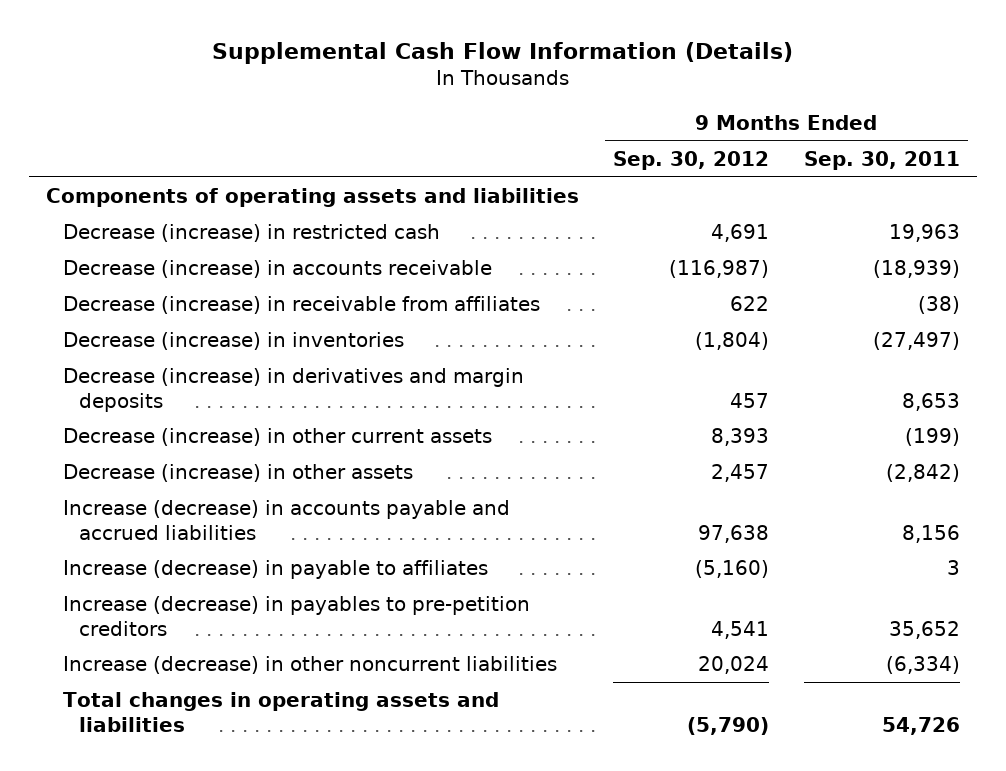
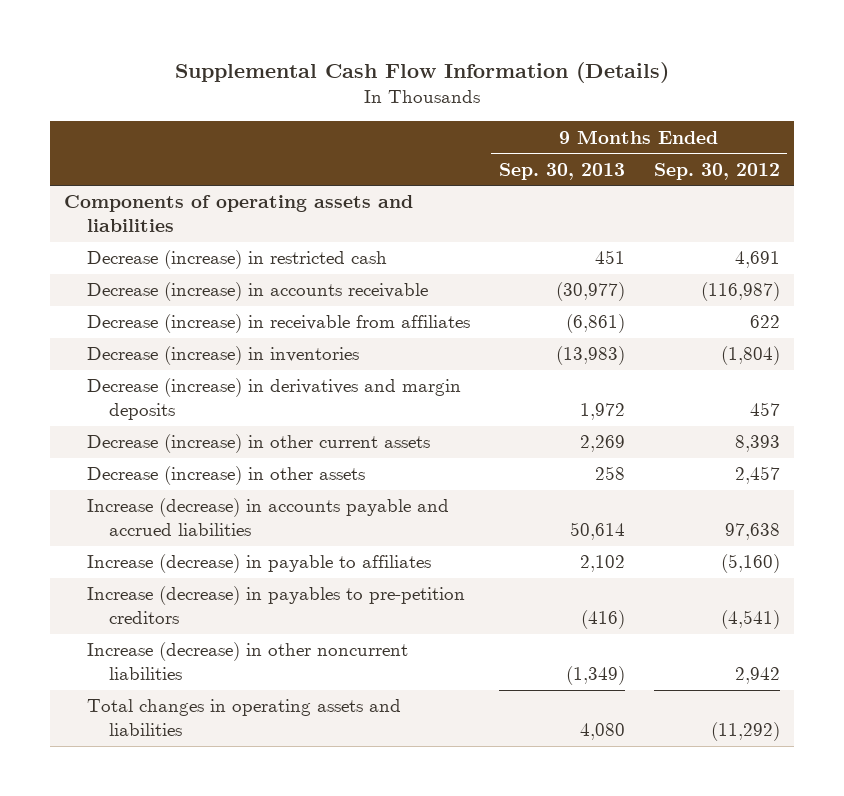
- | 9 Months Ended Sep. 30, 2012 | 9 Months Ended Sep. 30, 2011
+ | 9 Months Ended Sep. 30, 2013 | 9 Months Ended Sep. 30, 2012
- Increase (decrease) in payables to pre-petition creditors | 4,541 | 35,652
- Increase (decrease) in other noncurrent liabilities | 20,024 | (6,334)
- Total changes in operating assets and liabilities | (5,790) | 54,726
+ Increase (decrease) in payables to pre-petition creditors | (416) | (4,541)
+ Increase (decrease) in other noncurrent liabilities | (1,349) | 2,942
+ Total changes in operating assets and liabilities | 4,080 | (11,292)

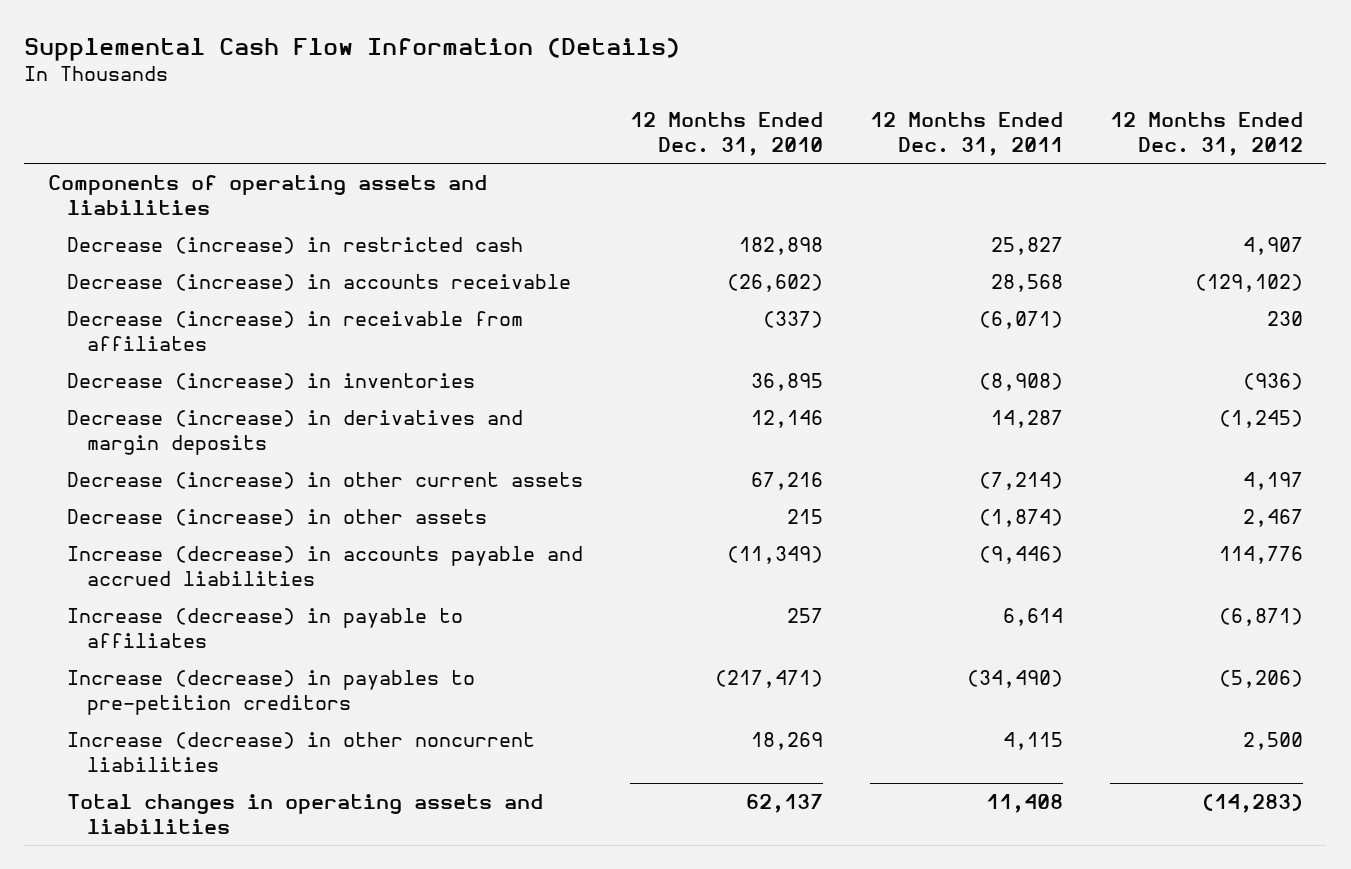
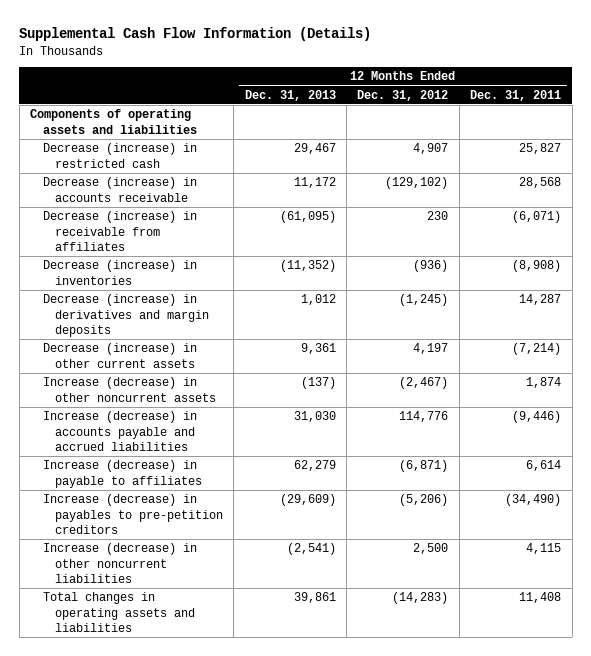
- | 12 Months Ended Dec. 31, 2010 | 12 Months Ended Dec. 31, 2011 | 12 Months Ended Dec. 31, 2012
+ | 12 Months Ended Dec. 31, 2013 | 12 Months Ended Dec. 31, 2012 | 12 Months Ended Dec. 31, 2011
- Decrease (increase) in other assets | 215 | (1,874) | 2,467
+ Increase (decrease) in other noncurrent assets | (137) | (2,467) | 1,874

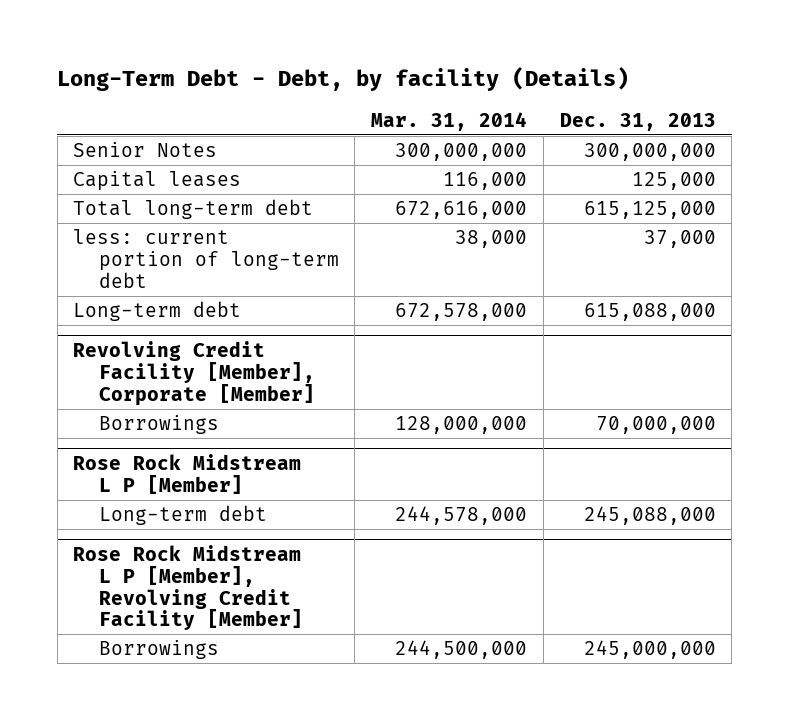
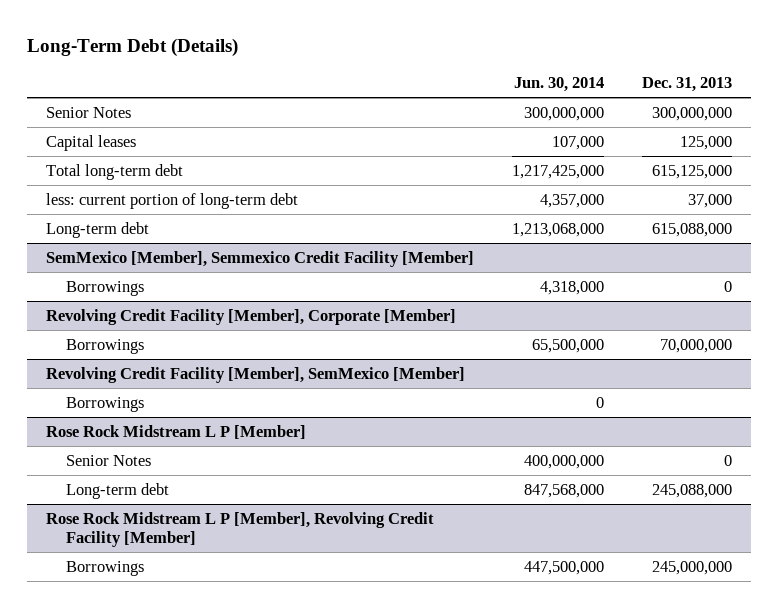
- Long-Term Debt - Debt, by facility (Details)
+ Long-Term Debt (Details)
- | Mar. 31, 2014 | Dec. 31, 2013
+ | Jun. 30, 2014 | Dec. 31, 2013
+ SemMexico [Member], Semmexico Credit Facility [Member]
+ Borrowings | 4,318,000 | 0
+ Revolving Credit Facility [Member], SemMexico [Member]
+ Borrowings | 0 |
@ Rose Rock Midstream L P [Member]
+ Senior Notes | 400,000,000 | 0

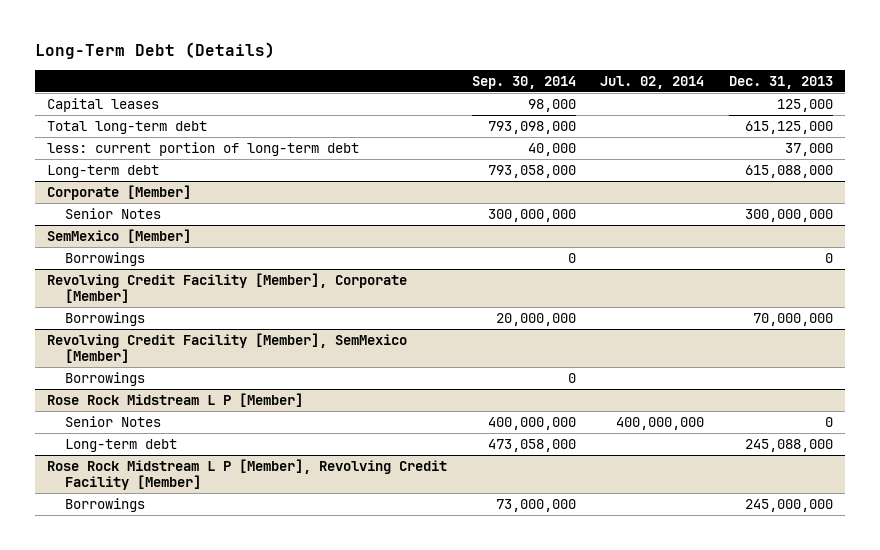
- | Jun. 30, 2014 | Dec. 31, 2013
+ | Sep. 30, 2014 | Jul. 02, 2014 | Dec. 31, 2013
- Senior Notes | 300,000,000 | 300,000,000
- SemMexico [Member], Semmexico Credit Facility [Member]
+ Corporate [Member]
+ Senior Notes | 300,000,000 | | 300,000,000
+ SemMexico [Member]

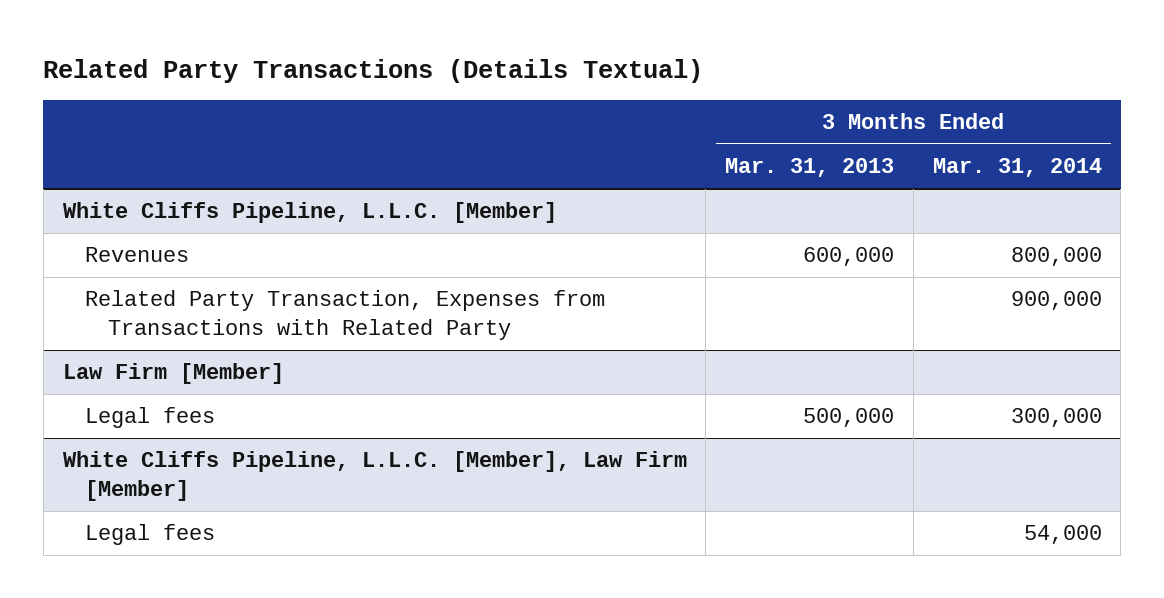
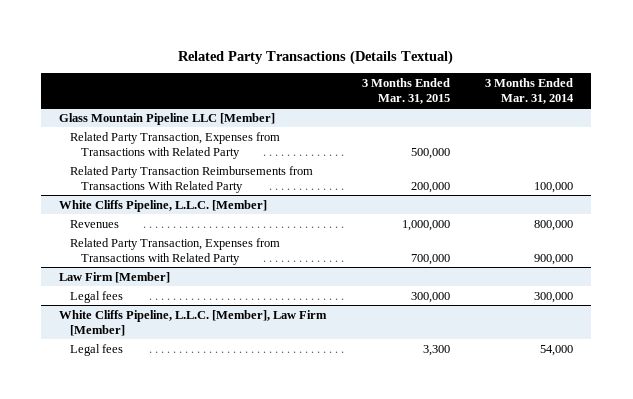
- | 3 Months Ended Mar. 31, 2013 | 3 Months Ended Mar. 31, 2014
+ | 3 Months Ended Mar. 31, 2015 | 3 Months Ended Mar. 31, 2014
+ Glass Mountain Pipeline LLC [Member]
+ Related Party Transaction, Expenses from Transactions with Related Party | 500,000 |
+ Related Party Transaction Reimbursements from Transactions With Related Party | 200,000 | 100,000

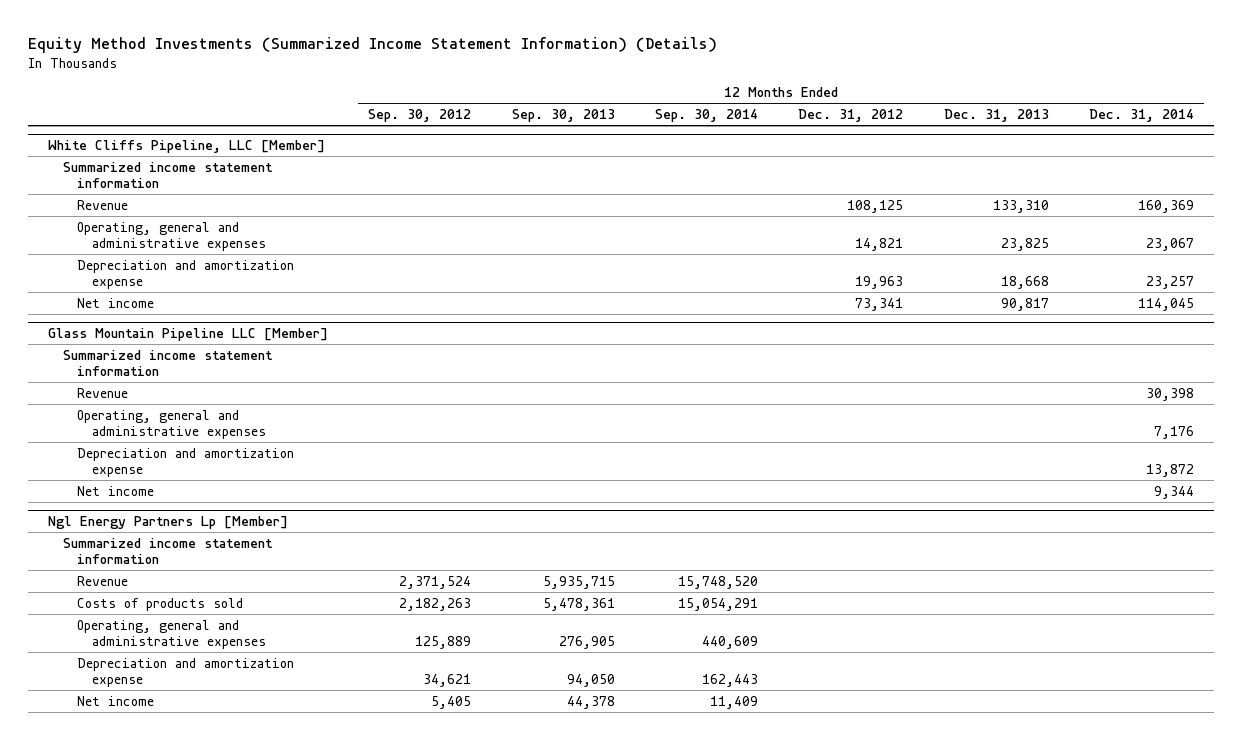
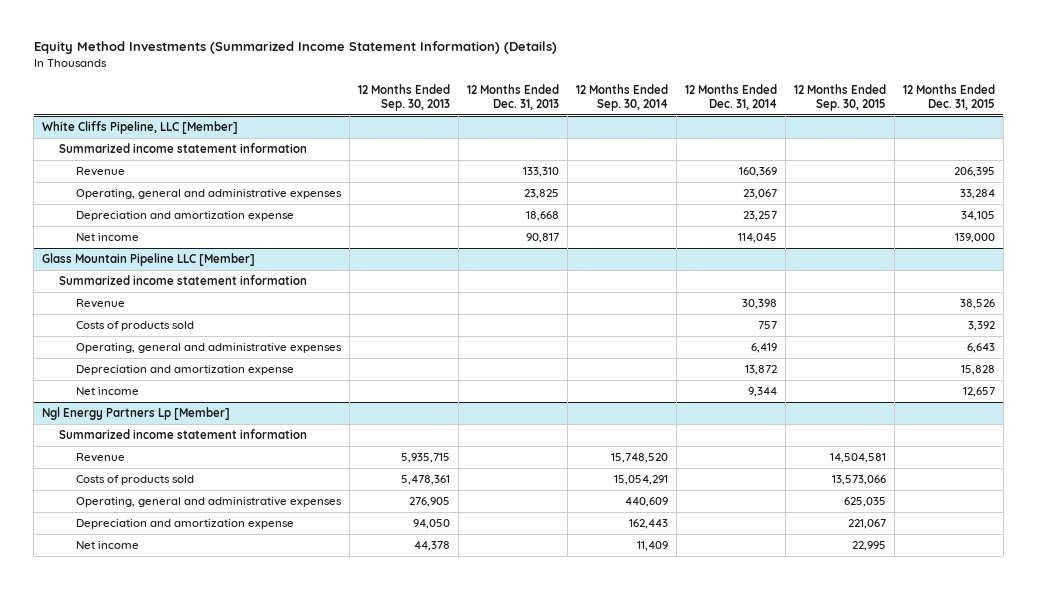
- | 12 Months Ended Sep. 30, 2012 | 12 Months Ended Sep. 30, 2013 | 12 Months Ended Sep. 30, 2014 | 12 Months Ended Dec. 31, 2012 | 12 Months Ended Dec. 31, 2013 | 12 Months Ended Dec. 31, 2014
+ | 12 Months Ended Sep. 30, 2013 | 12 Months Ended Dec. 31, 2013 | 12 Months Ended Sep. 30, 2014 | 12 Months Ended Dec. 31, 2014 | 12 Months Ended Sep. 30, 2015 | 12 Months Ended Dec. 31, 2015
@ Glass Mountain Pipeline LLC [Member]
- Operating, general and administrative expenses | | | | | | 7,176
+ Costs of products sold | | | | 757 | | 3,392
+ Operating, general and administrative expenses | | | | 6,419 | | 6,643

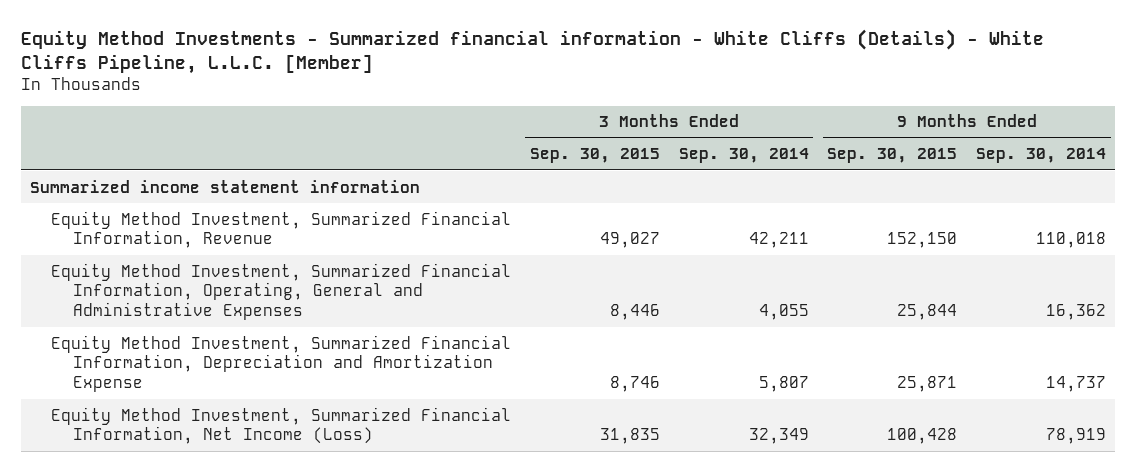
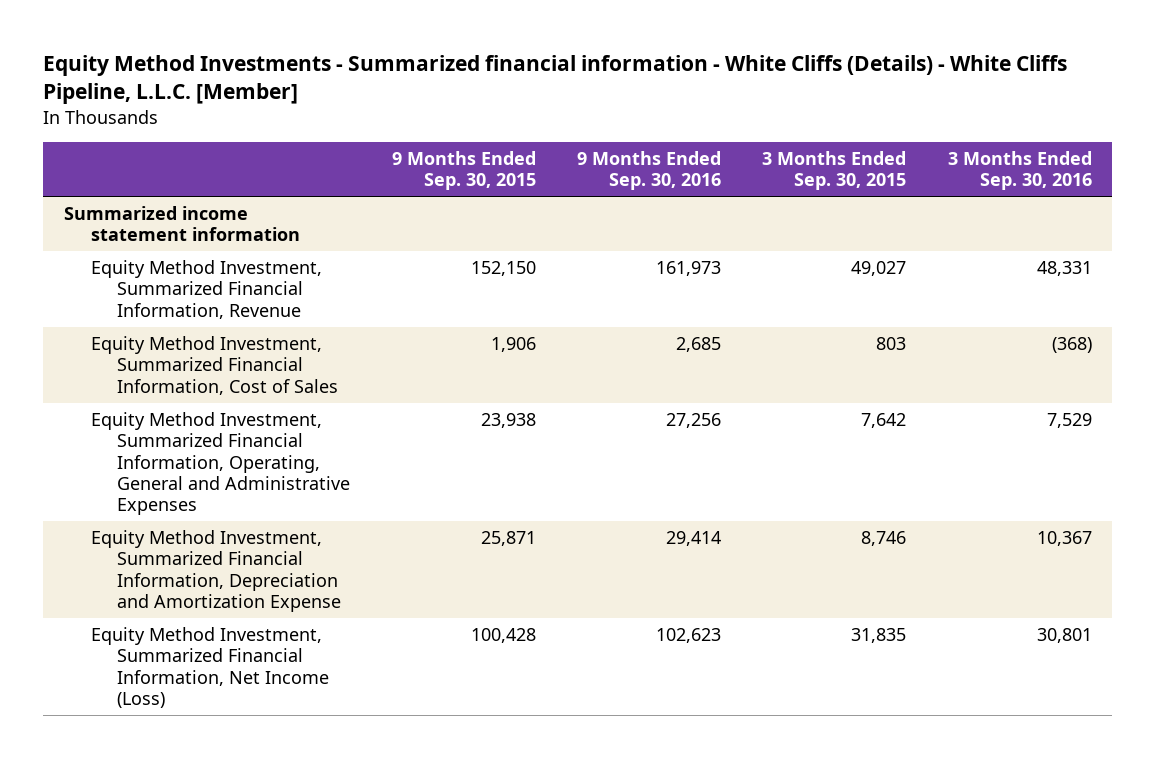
- | 3 Months Ended Sep. 30, 2015 | 3 Months Ended Sep. 30, 2014 | 9 Months Ended Sep. 30, 2015 | 9 Months Ended Sep. 30, 2014
+ | 9 Months Ended Sep. 30, 2015 | 9 Months Ended Sep. 30, 2016 | 3 Months Ended Sep. 30, 2015 | 3 Months Ended Sep. 30, 2016
- Equity Method Investment, Summarized Financial Information, Operating, General and Administrative Expenses | 8,446 | 4,055 | 25,844 | 16,362
+ Equity Method Investment, Summarized Financial Information, Cost of Sales | 1,906 | 2,685 | 803 | (368)
+ Equity Method Investment, Summarized Financial Information, Operating, General and Administrative Expenses | 23,938 | 27,256 | 7,642 | 7,529

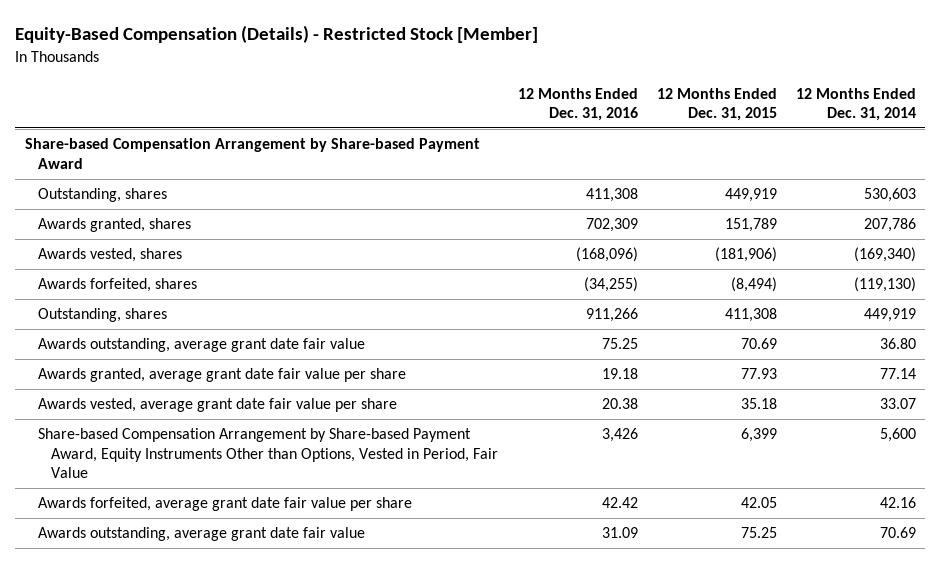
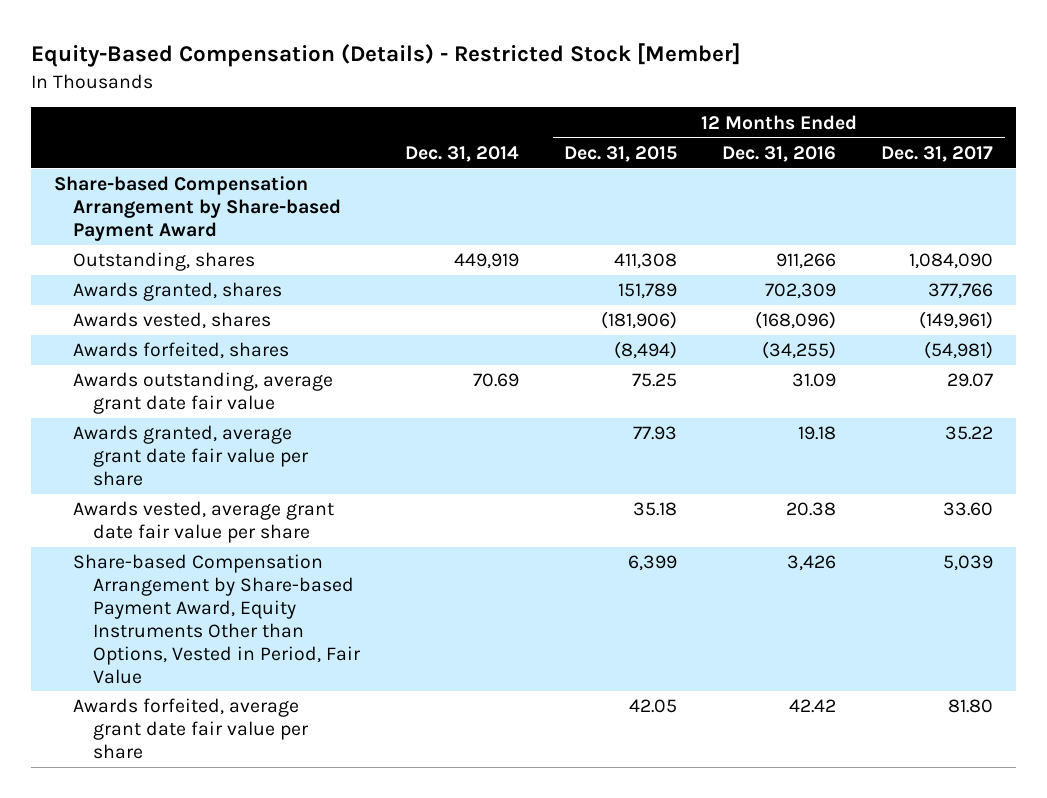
- | 12 Months Ended Dec. 31, 2016 | 12 Months Ended Dec. 31, 2015 | 12 Months Ended Dec. 31, 2014
+ | Dec. 31, 2014 | 12 Months Ended Dec. 31, 2015 | 12 Months Ended Dec. 31, 2016 | 12 Months Ended Dec. 31, 2017
- Outstanding, shares | 411,308 | 449,919 | 530,603
moved up: Outstanding, shares | 449,919 | 411,308 | 911,266 | 1,084,090
- Awards outstanding, average grant date fair value | 75.25 | 70.69 | 36.80
moved up: Awards outstanding, average grant date fair value | 70.69 | 75.25 | 31.09 | 29.07

